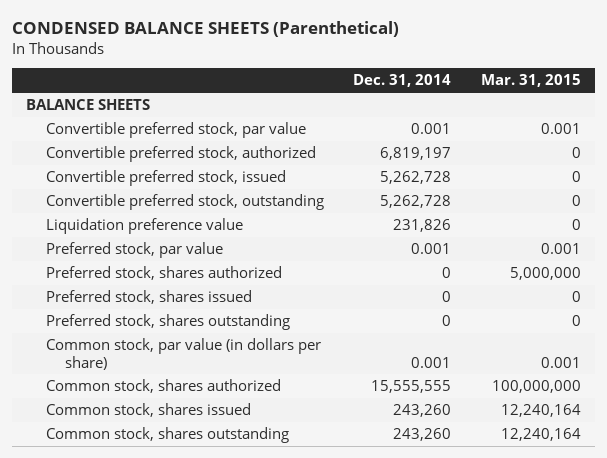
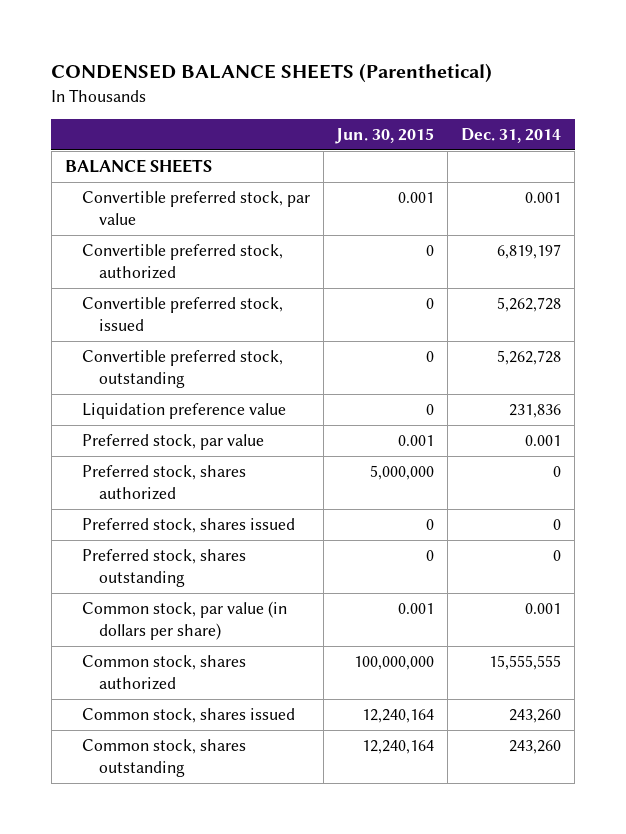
- | Dec. 31, 2014 | Mar. 31, 2015
+ | Jun. 30, 2015 | Dec. 31, 2014
- Liquidation preference value | 231,826 | 0
+ Liquidation preference value | 0 | 231,836

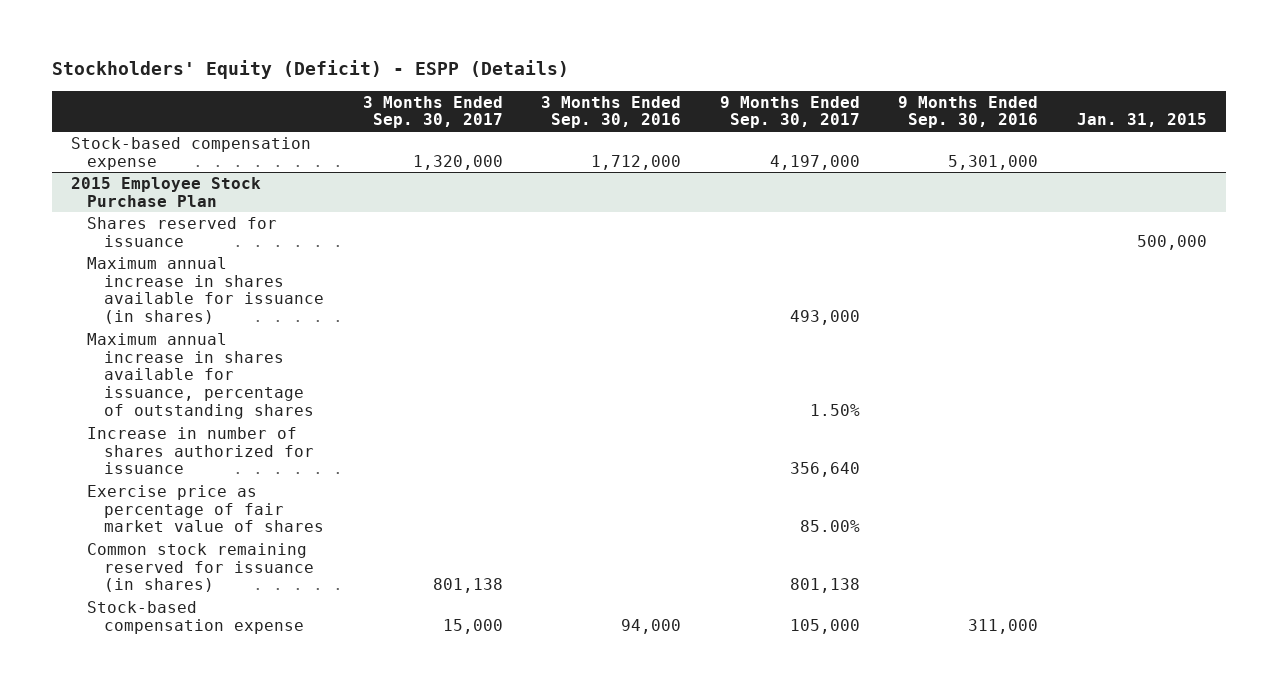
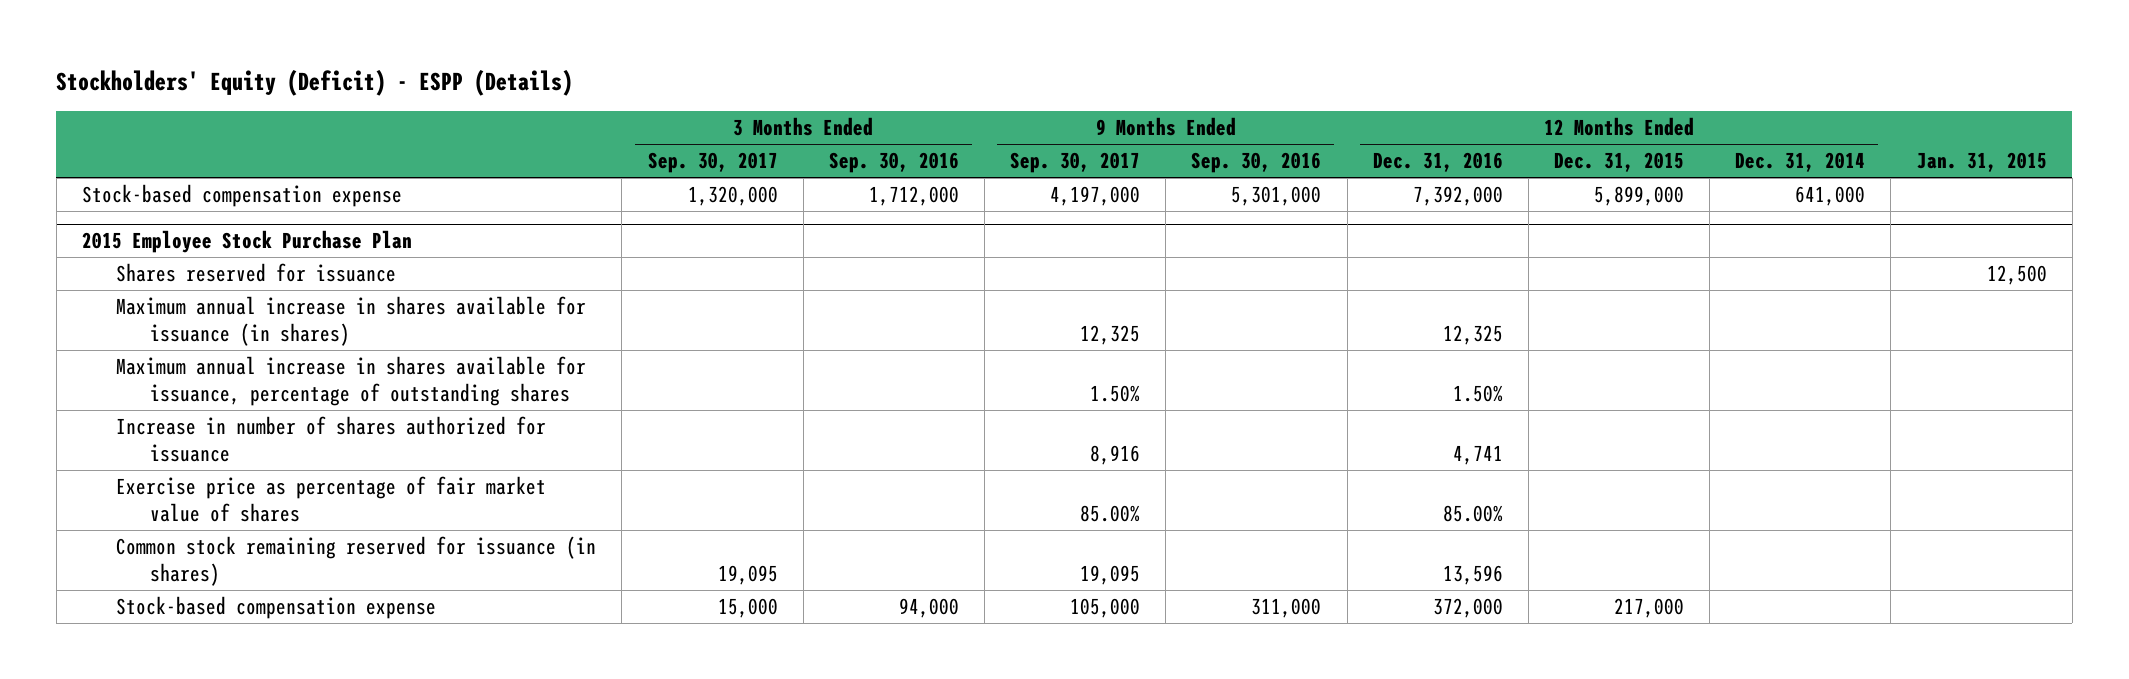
- | 3 Months Ended Sep. 30, 2017 | 3 Months Ended Sep. 30, 2016 | 9 Months Ended Sep. 30, 2017 | 9 Months Ended Sep. 30, 2016 | Jan. 31, 2015
+ | 3 Months Ended Sep. 30, 2017 | 3 Months Ended Sep. 30, 2016 | 9 Months Ended Sep. 30, 2017 | 9 Months Ended Sep. 30, 2016 | 12 Months Ended Dec. 31, 2016 | 12 Months Ended Dec. 31, 2015 | 12 Months Ended Dec. 31, 2014 | Jan. 31, 2015
@ 2015 Employee Stock Purchase Plan
- Shares reserved for issuance | | | | | 500,000
- Maximum annual increase in shares available for issuance (in shares) | | | 493,000 | |
+ Shares reserved for issuance | | | | | | | | 12,500
+ Maximum annual increase in shares available for issuance (in shares) | | | 12,325 | | 12,325 | | |
- Increase in number of shares authorized for issuance | | | 356,640 | |
+ Increase in number of shares authorized for issuance | | | 8,916 | | 4,741 | | |
- Common stock remaining reserved for issuance (in shares) | 801,138 | | 801,138 | |
+ Common stock remaining reserved for issuance (in shares) | 19,095 | | 19,095 | | 13,596 | | |

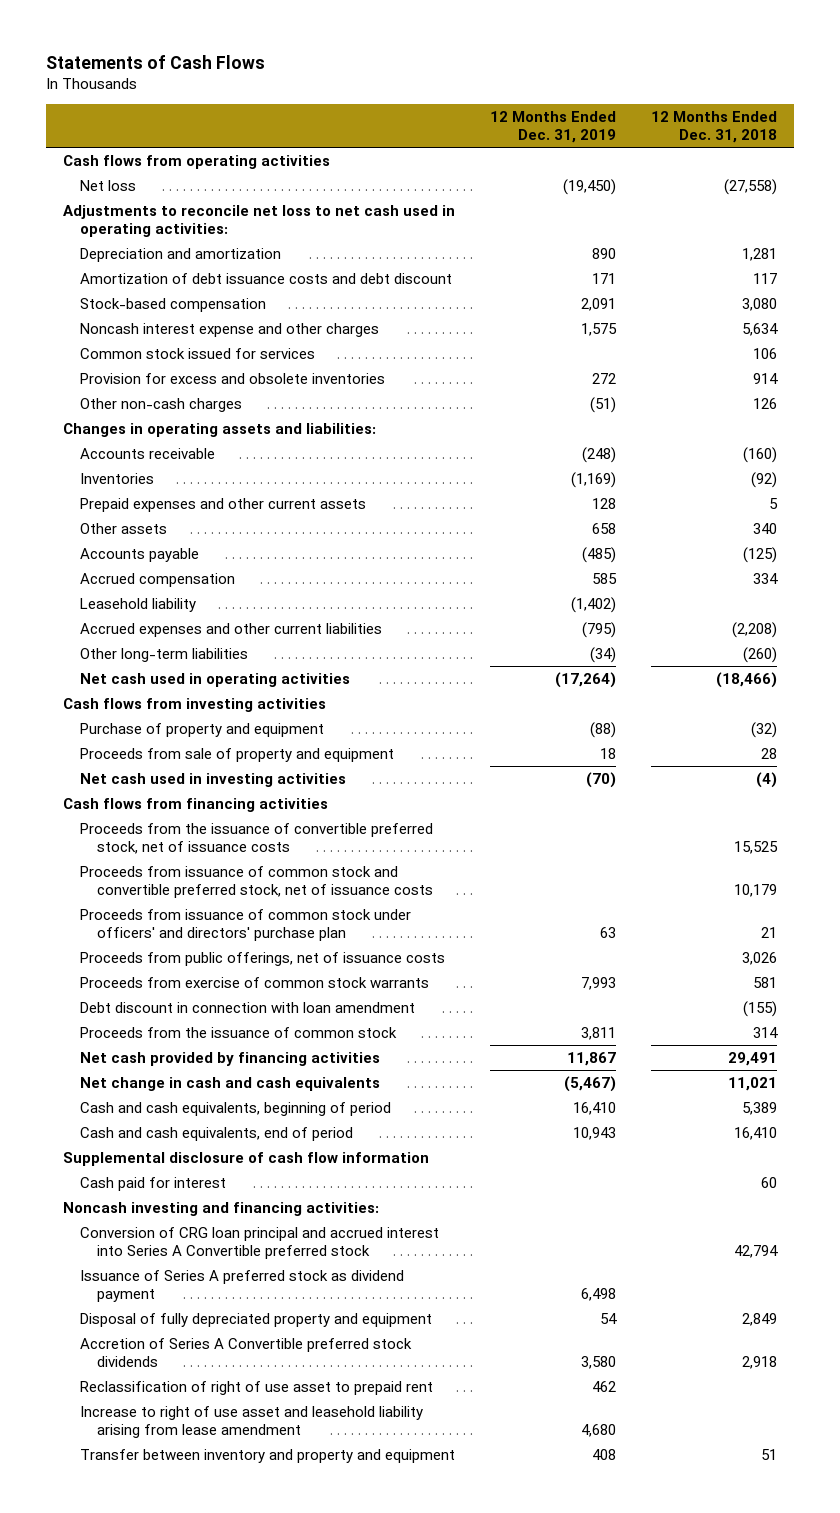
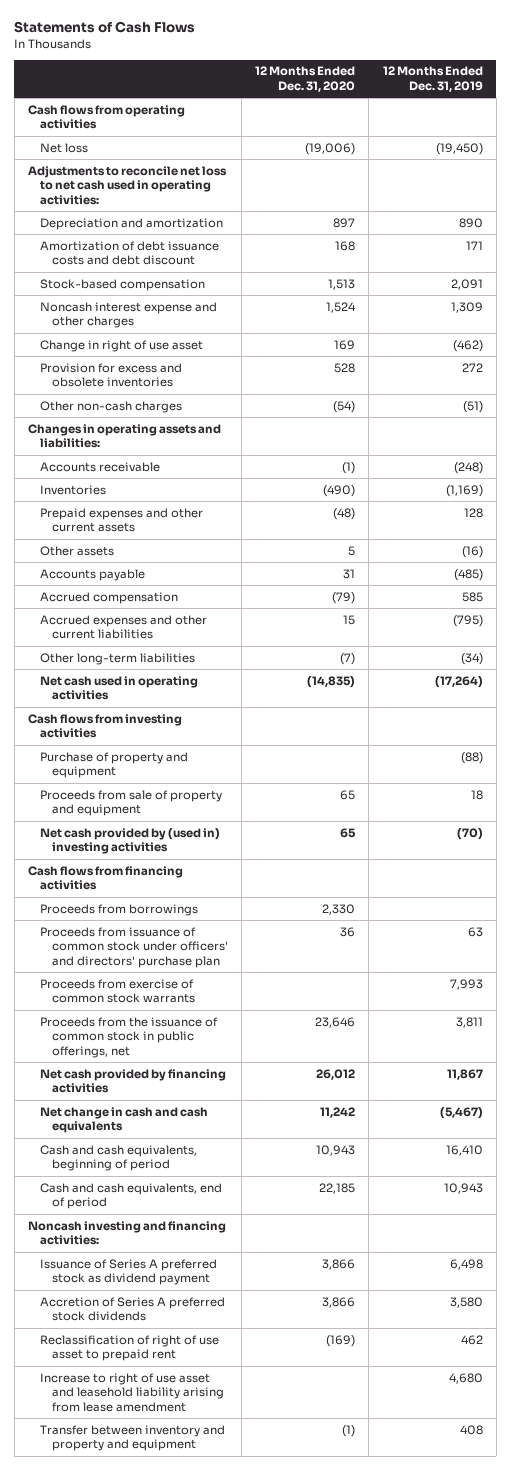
- | 12 Months Ended Dec. 31, 2019 | 12 Months Ended Dec. 31, 2018
+ | 12 Months Ended Dec. 31, 2020 | 12 Months Ended Dec. 31, 2019
- Noncash interest expense and other charges | 1,575 | 5,634
- Common stock issued for services | | 106
+ Noncash interest expense and other charges | 1,524 | 1,309
+ Change in right of use asset | 169 | (462)
- Other assets | 658 | 340
+ Other assets | 5 | (16)
- Leasehold liability | (1,402) |
- Net cash used in investing activities | (70) | (4)
+ Net cash provided by (used in) investing activities | 65 | (70)
- Proceeds from the issuance of convertible preferred stock, net of issuance costs | | 15,525
- Proceeds from issuance of common stock and convertible preferred stock, net of issuance costs | | 10,179
+ Proceeds from borrowings | 2,330 |
- Proceeds from public offerings, net of issuance costs | | 3,026
- Debt discount in connection with loan amendment | | (155)
- Proceeds from the issuance of common stock | 3,811 | 314
+ Proceeds from the issuance of common stock in public offerings, net | 23,646 | 3,811
- Supplemental disclosure of cash flow information
- Cash paid for interest | | 60
- Conversion of CRG loan principal and accrued interest into Series A Convertible preferred stock | | 42,794
- Disposal of fully depreciated property and equipment | 54 | 2,849
- Accretion of Series A Convertible preferred stock dividends | 3,580 | 2,918
+ Accretion of Series A preferred stock dividends | 3,866 | 3,580

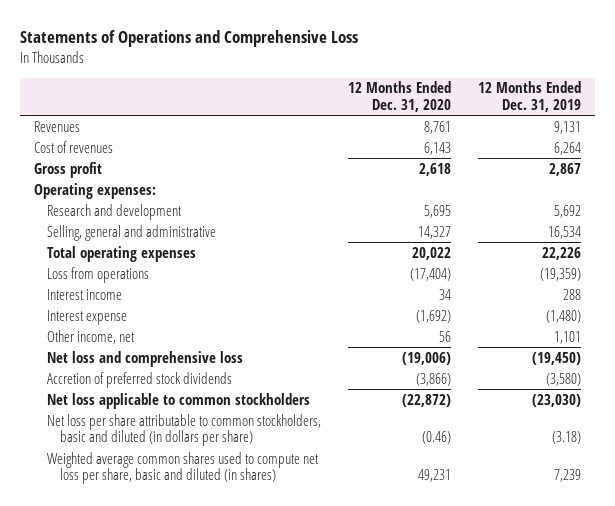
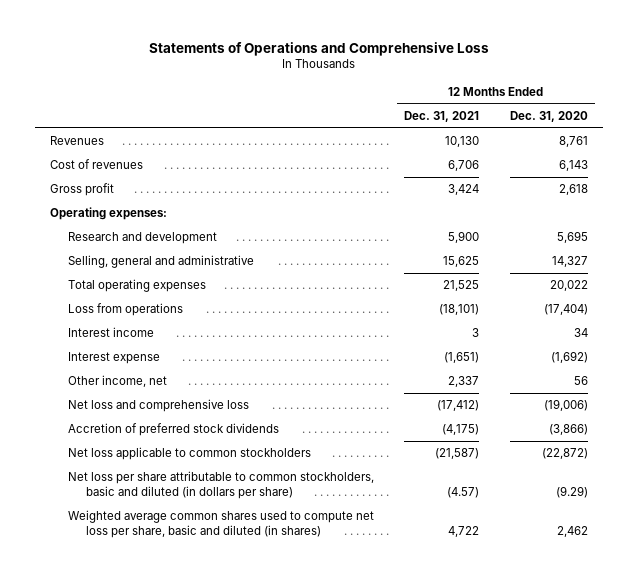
- | 12 Months Ended Dec. 31, 2020 | 12 Months Ended Dec. 31, 2019
+ | 12 Months Ended Dec. 31, 2021 | 12 Months Ended Dec. 31, 2020
- Net loss per share attributable to common stockholders, basic and diluted (in dollars per share) | (0.46) | (3.18)
- Weighted average common shares used to compute net loss per share, basic and diluted (in shares) | 49,231 | 7,239
+ Net loss per share attributable to common stockholders, basic and diluted (in dollars per share) | (4.57) | (9.29)
+ Weighted average common shares used to compute net loss per share, basic and diluted (in shares) | 4,722 | 2,462

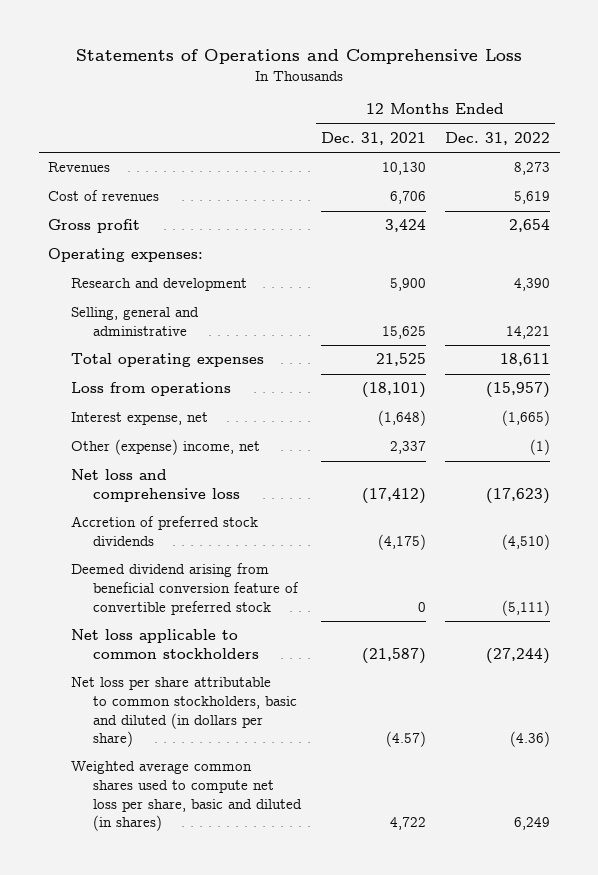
- | 12 Months Ended Dec. 31, 2021 | 12 Months Ended Dec. 31, 2020
+ | 12 Months Ended Dec. 31, 2021 | 12 Months Ended Dec. 31, 2022
- Interest income | 3 | 34
- Interest expense | (1,651) | (1,692)
- Other income, net | 2,337 | 56
+ Interest expense, net | (1,648) | (1,665)
+ Other (expense) income, net | 2,337 | (1)
+ Deemed dividend arising from beneficial conversion feature of convertible preferred stock | 0 | (5,111)

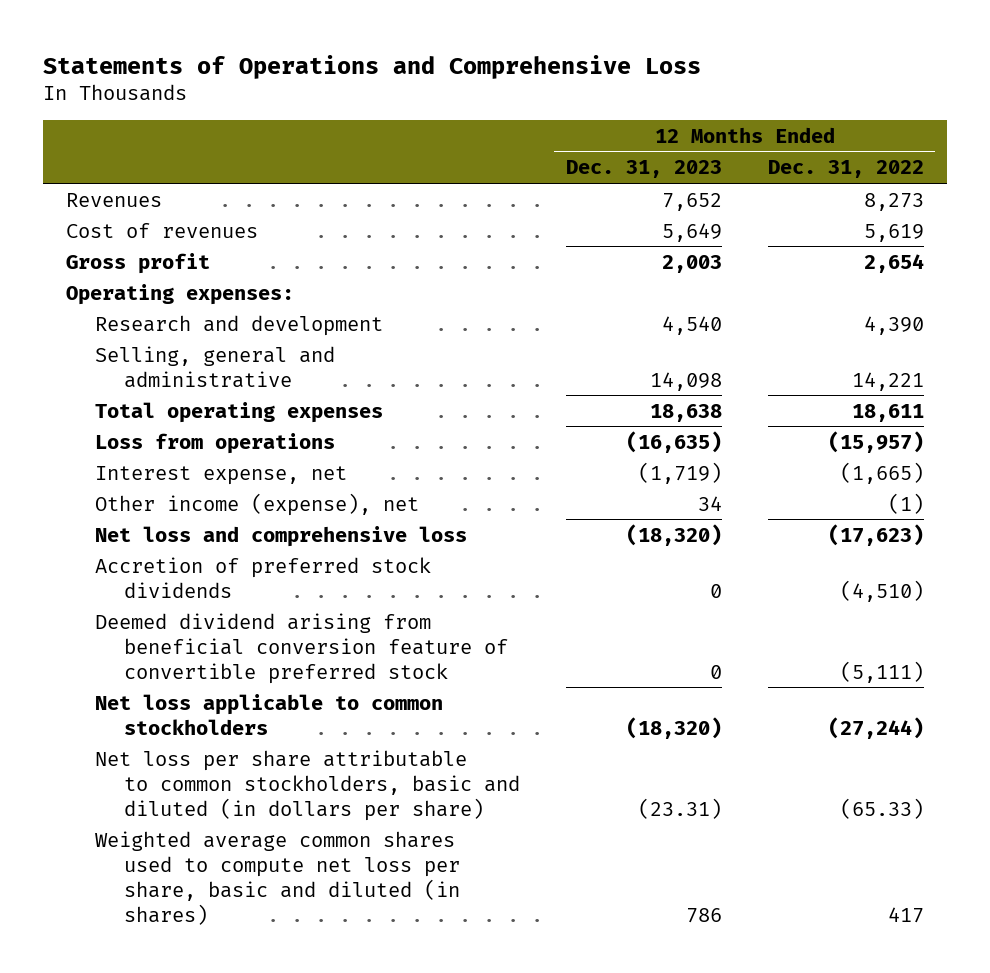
- | 12 Months Ended Dec. 31, 2021 | 12 Months Ended Dec. 31, 2022
+ | 12 Months Ended Dec. 31, 2023 | 12 Months Ended Dec. 31, 2022
- Other (expense) income, net | 2,337 | (1)
+ Other income (expense), net | 34 | (1)
- Net loss per share attributable to common stockholders, basic and diluted (in dollars per share) | (4.57) | (4.36)
- Weighted average common shares used to compute net loss per share, basic and diluted (in shares) | 4,722 | 6,249
+ Net loss per share attributable to common stockholders, basic and diluted (in dollars per share) | (23.31) | (65.33)
+ Weighted average common shares used to compute net loss per share, basic and diluted (in shares) | 786 | 417

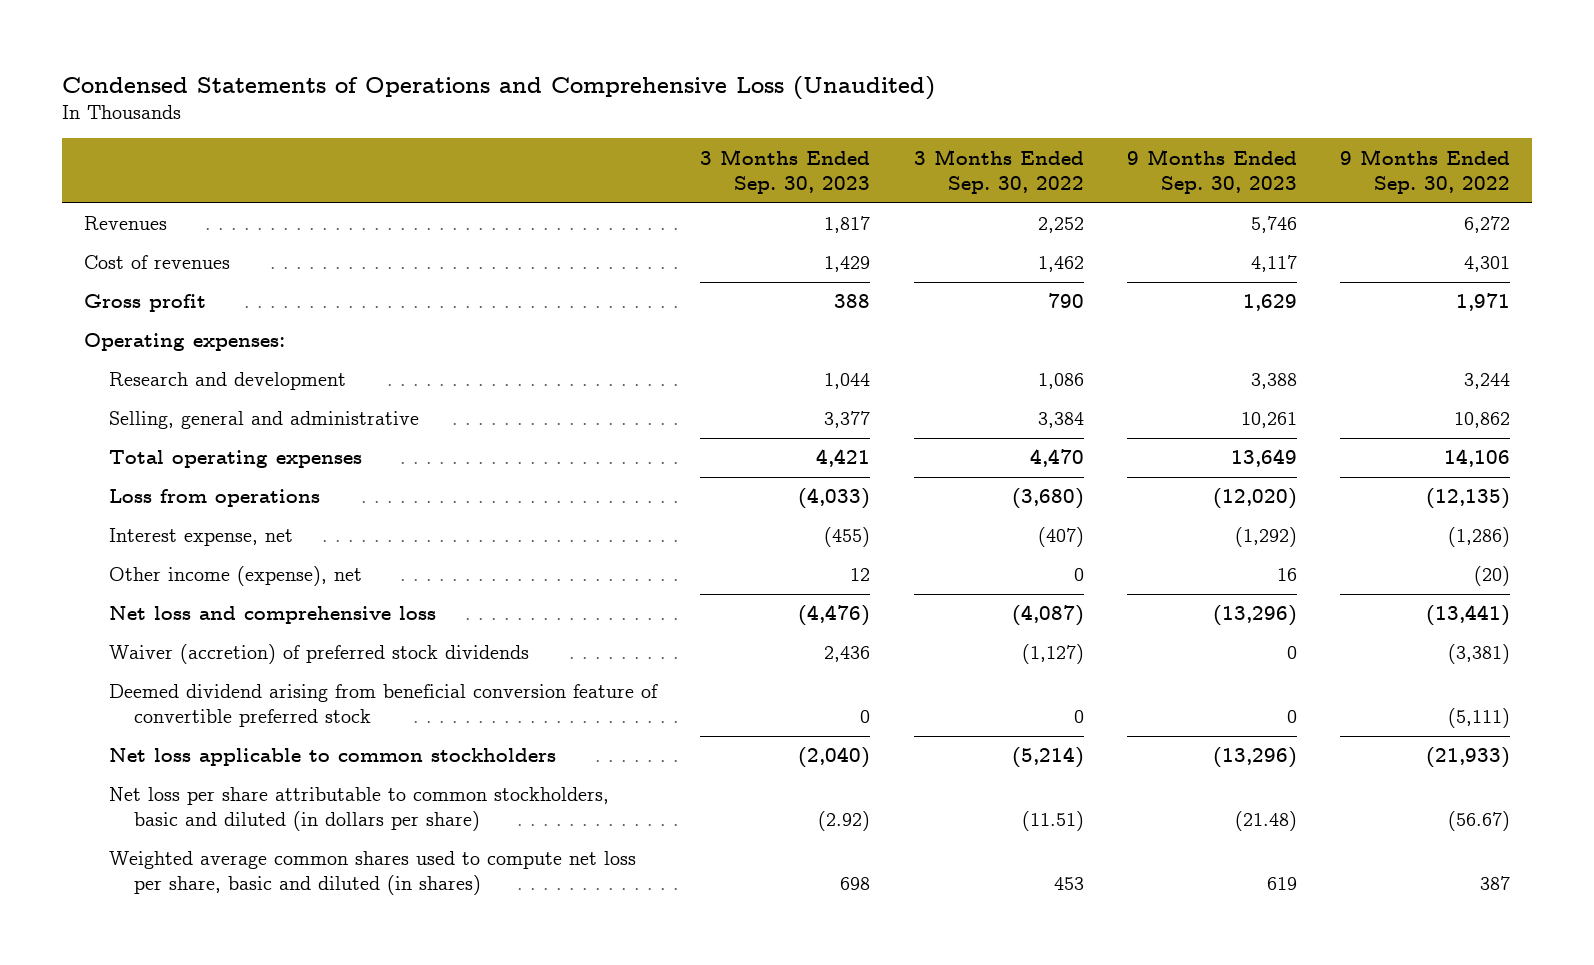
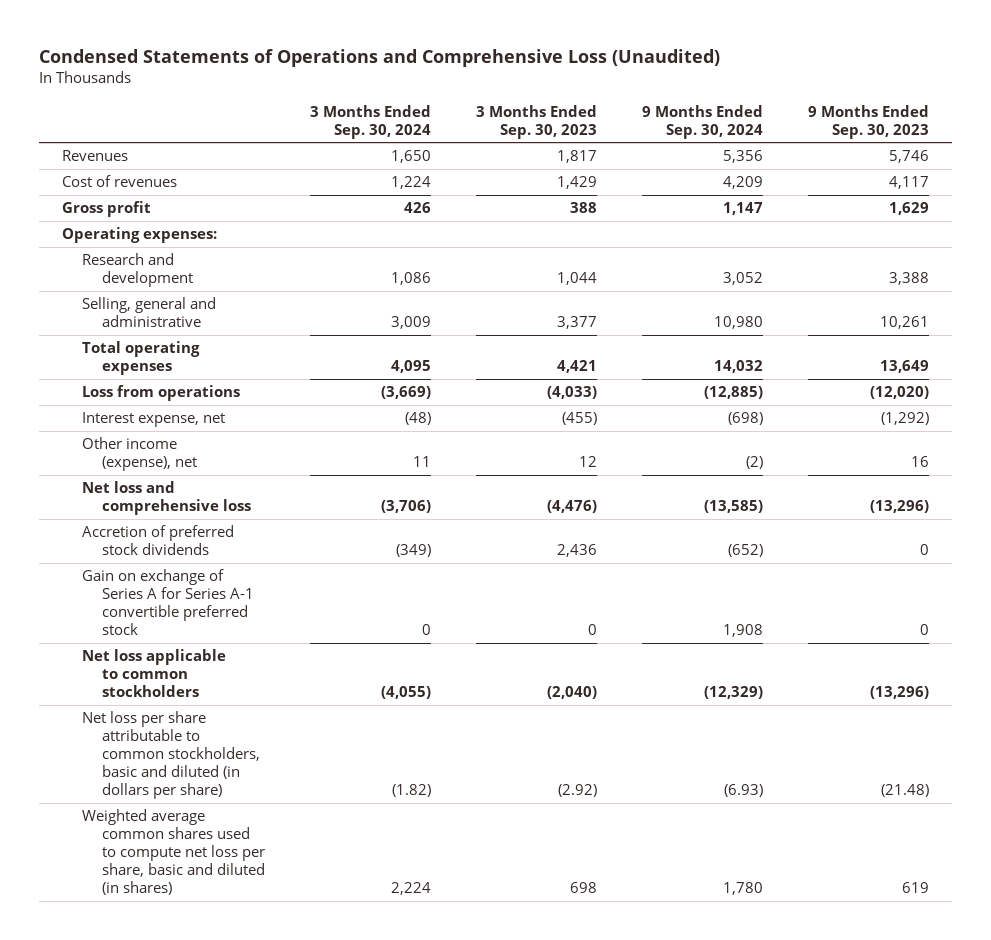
- | 3 Months Ended Sep. 30, 2023 | 3 Months Ended Sep. 30, 2022 | 9 Months Ended Sep. 30, 2023 | 9 Months Ended Sep. 30, 2022
+ | 3 Months Ended Sep. 30, 2024 | 3 Months Ended Sep. 30, 2023 | 9 Months Ended Sep. 30, 2024 | 9 Months Ended Sep. 30, 2023
- Waiver (accretion) of preferred stock dividends | 2,436 | (1,127) | 0 | (3,381)
- Deemed dividend arising from beneficial conversion feature of convertible preferred stock | 0 | 0 | 0 | (5,111)
+ Accretion of preferred stock dividends | (349) | 2,436 | (652) | 0
+ Gain on exchange of Series A for Series A-1 convertible preferred stock | 0 | 0 | 1,908 | 0

